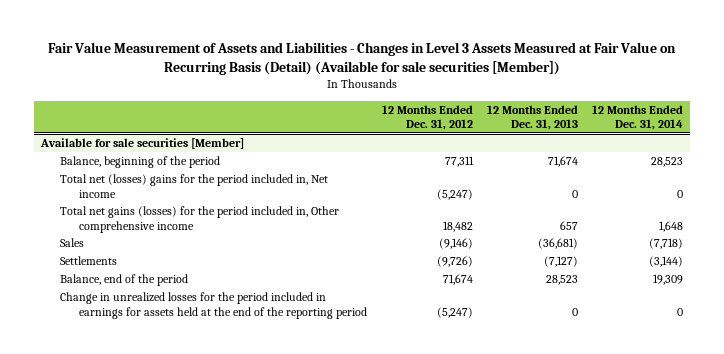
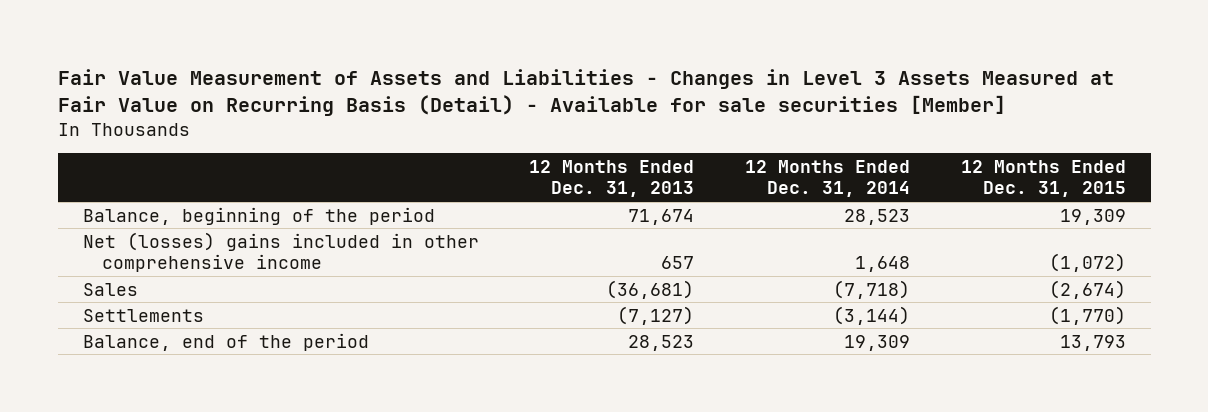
- Fair Value Measurement of Assets and Liabilities - Changes in Level 3 Assets Measured at Fair Value on Recurring Basis (Detail) (Available for sale securities [Member])
+ Fair Value Measurement of Assets and Liabilities - Changes in Level 3 Assets Measured at Fair Value on Recurring Basis (Detail) - Available for sale securities [Member]
- | 12 Months Ended Dec. 31, 2012 | 12 Months Ended Dec. 31, 2013 | 12 Months Ended Dec. 31, 2014
+ | 12 Months Ended Dec. 31, 2013 | 12 Months Ended Dec. 31, 2014 | 12 Months Ended Dec. 31, 2015
- Available for sale securities [Member]
- Total net (losses) gains for the period included in, Net income | (5,247) | 0 | 0
- Total net gains (losses) for the period included in, Other comprehensive income | 18,482 | 657 | 1,648
+ Net (losses) gains included in other comprehensive income | 657 | 1,648 | (1,072)
- Change in unrealized losses for the period included in earnings for assets held at the end of the reporting period | (5,247) | 0 | 0

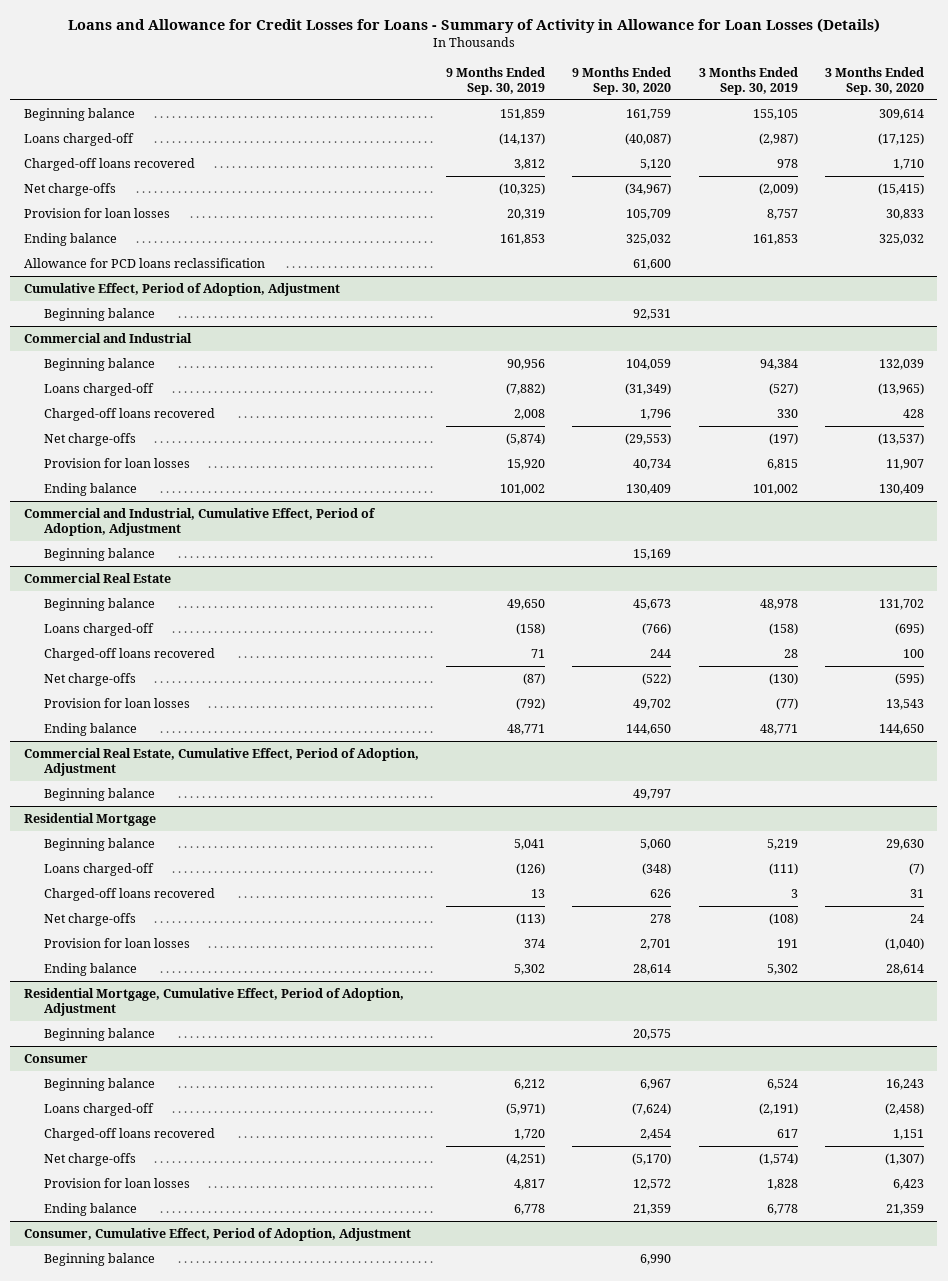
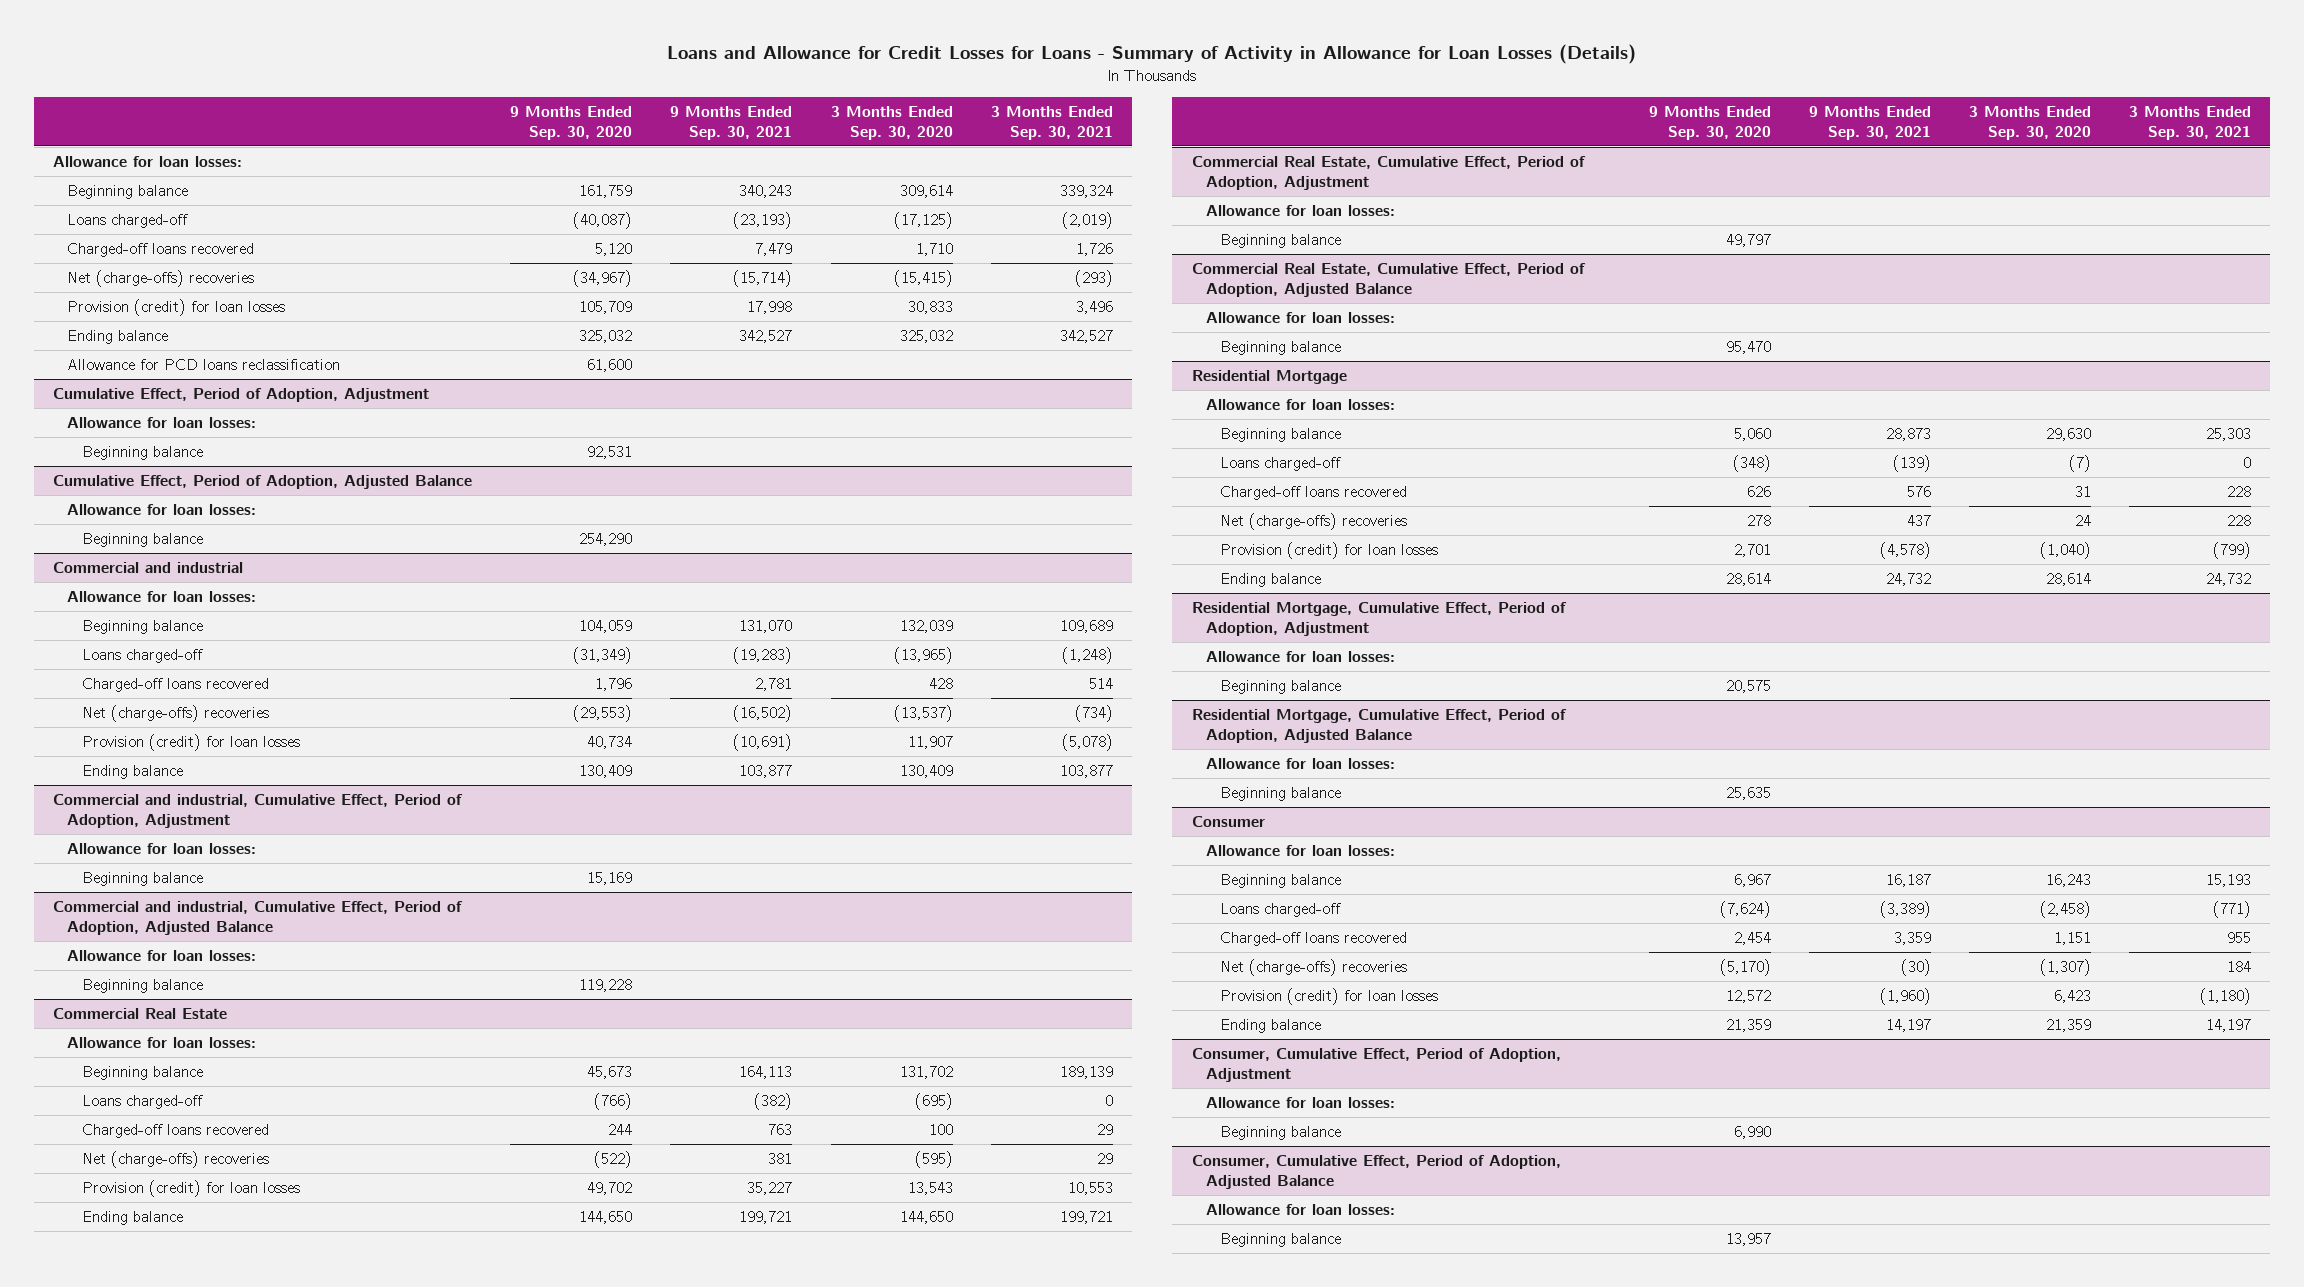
- | 9 Months Ended Sep. 30, 2019 | 9 Months Ended Sep. 30, 2020 | 3 Months Ended Sep. 30, 2019 | 3 Months Ended Sep. 30, 2020
+ | 9 Months Ended Sep. 30, 2020 | 9 Months Ended Sep. 30, 2021 | 3 Months Ended Sep. 30, 2020 | 3 Months Ended Sep. 30, 2021
+ Allowance for loan losses:
- Net charge-offs | (10,325) | (34,967) | (2,009) | (15,415)
- Provision for loan losses | 20,319 | 105,709 | 8,757 | 30,833
+ Net (charge-offs) recoveries | (34,967) | (15,714) | (15,415) | (293)
+ Provision (credit) for loan losses | 105,709 | 17,998 | 30,833 | 3,496
@ Cumulative Effect, Period of Adoption, Adjustment
+ Allowance for loan losses:
- Commercial and Industrial
+ Cumulative Effect, Period of Adoption, Adjusted Balance
+ Allowance for loan losses:
+ Beginning balance | 254,290 | | |
+ Commercial and industrial
+ Allowance for loan losses:
- Net charge-offs | (5,874) | (29,553) | (197) | (13,537)
- Provision for loan losses | 15,920 | 40,734 | 6,815 | 11,907
+ Net (charge-offs) recoveries | (29,553) | (16,502) | (13,537) | (734)
+ Provision (credit) for loan losses | 40,734 | (10,691) | 11,907 | (5,078)
- Commercial and Industrial, Cumulative Effect, Period of Adoption, Adjustment
+ Commercial and industrial, Cumulative Effect, Period of Adoption, Adjustment
+ Allowance for loan losses:
+ Commercial and industrial, Cumulative Effect, Period of Adoption, Adjusted Balance
+ Allowance for loan losses:
+ Beginning balance | 119,228 | | |
@ Commercial Real Estate
+ Allowance for loan losses:
- Net charge-offs | (87) | (522) | (130) | (595)
- Provision for loan losses | (792) | 49,702 | (77) | 13,543
+ Net (charge-offs) recoveries | (522) | 381 | (595) | 29
+ Provision (credit) for loan losses | 49,702 | 35,227 | 13,543 | 10,553
@ Commercial Real Estate, Cumulative Effect, Period of Adoption, Adjustment
+ Allowance for loan losses:
+ Commercial Real Estate, Cumulative Effect, Period of Adoption, Adjusted Balance
+ Allowance for loan losses:
+ Beginning balance | 95,470 | | |
@ Residential Mortgage
+ Allowance for loan losses:
- Net charge-offs | (113) | 278 | (108) | 24
- Provision for loan losses | 374 | 2,701 | 191 | (1,040)
+ Net (charge-offs) recoveries | 278 | 437 | 24 | 228
+ Provision (credit) for loan losses | 2,701 | (4,578) | (1,040) | (799)
@ Residential Mortgage, Cumulative Effect, Period of Adoption, Adjustment
+ Allowance for loan losses:
+ Residential Mortgage, Cumulative Effect, Period of Adoption, Adjusted Balance
+ Allowance for loan losses:
+ Beginning balance | 25,635 | | |
@ Consumer
+ Allowance for loan losses:
- Net charge-offs | (4,251) | (5,170) | (1,574) | (1,307)
- Provision for loan losses | 4,817 | 12,572 | 1,828 | 6,423
+ Net (charge-offs) recoveries | (5,170) | (30) | (1,307) | 184
+ Provision (credit) for loan losses | 12,572 | (1,960) | 6,423 | (1,180)
@ Consumer, Cumulative Effect, Period of Adoption, Adjustment
+ Allowance for loan losses:
+ Consumer, Cumulative Effect, Period of Adoption, Adjusted Balance
+ Allowance for loan losses:
+ Beginning balance | 13,957 | | |

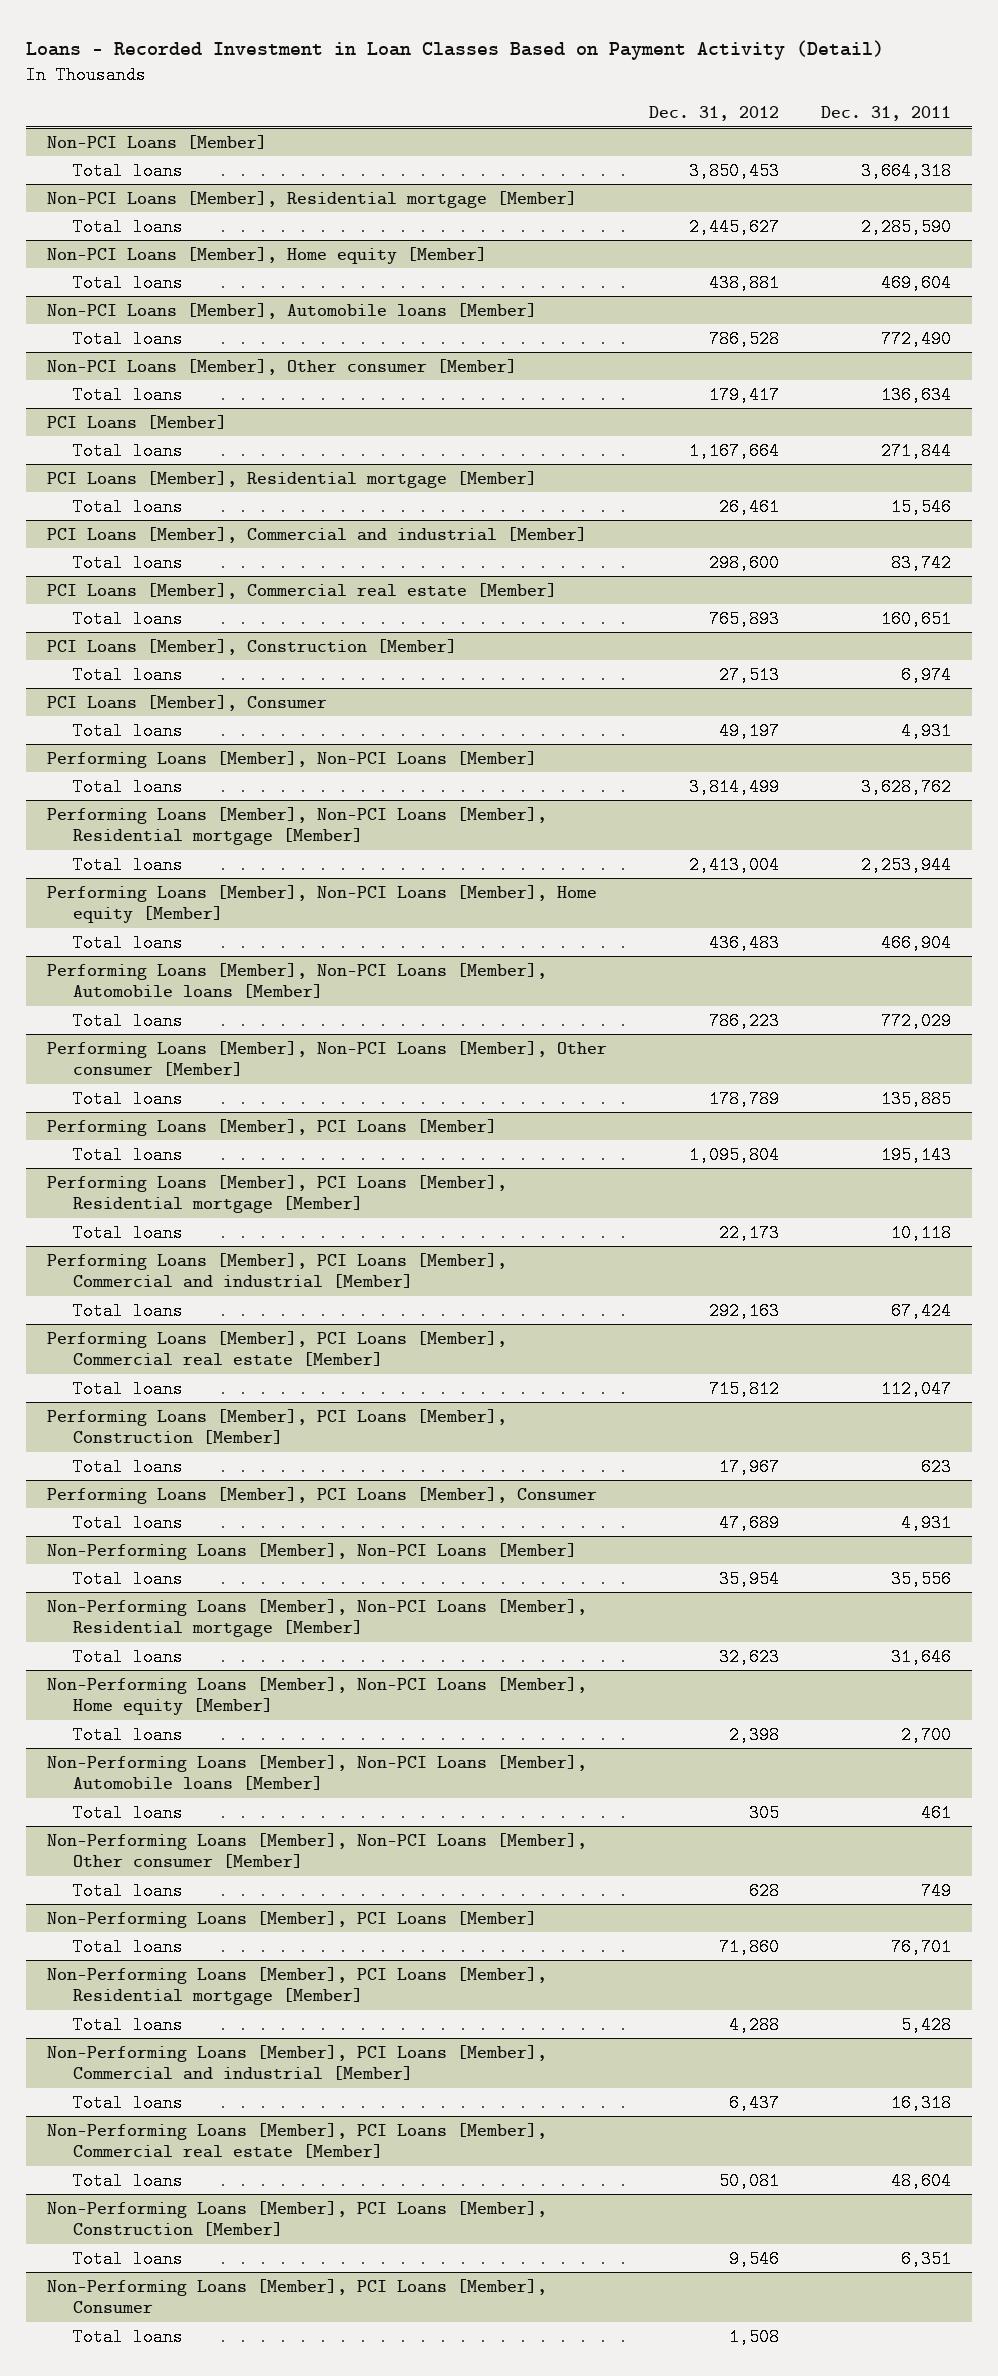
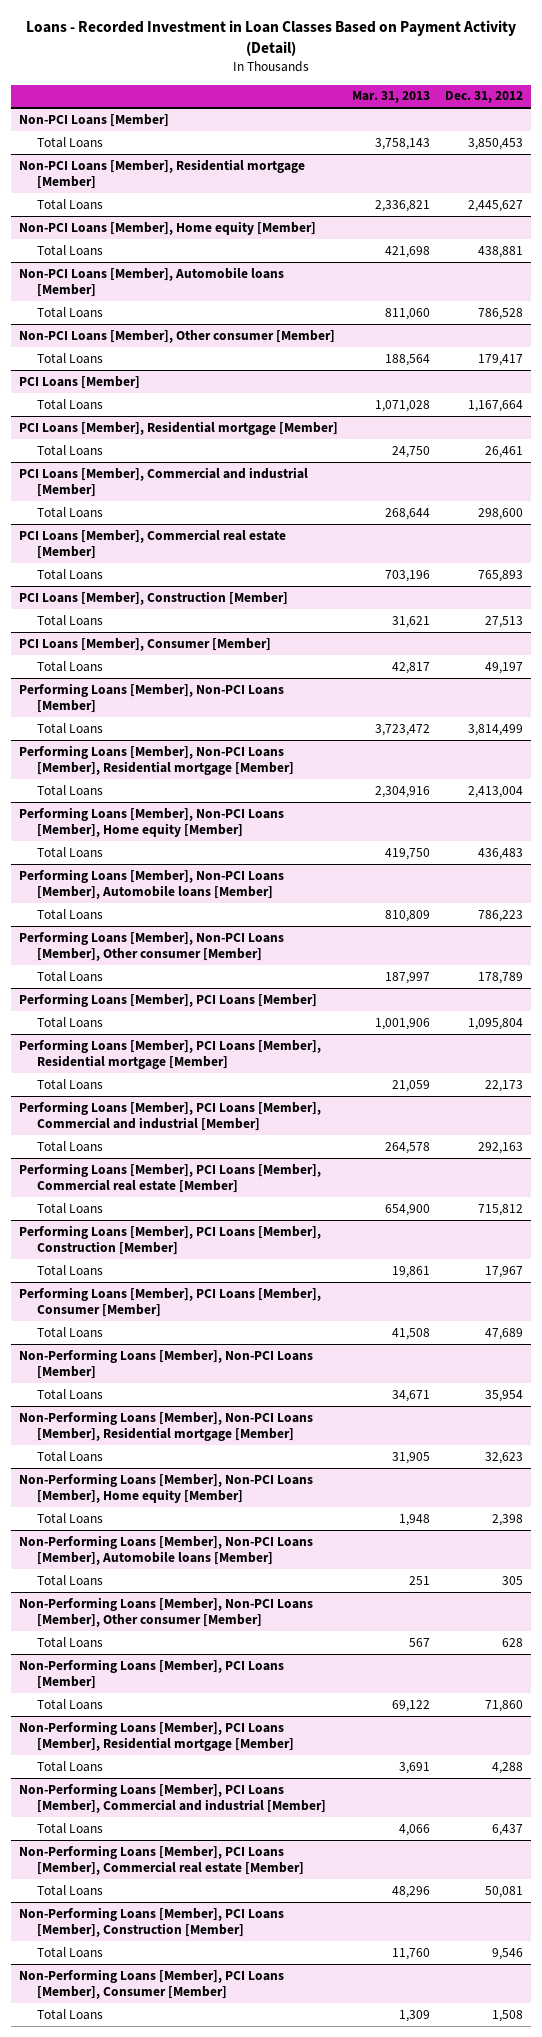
- | Dec. 31, 2012 | Dec. 31, 2011
+ | Mar. 31, 2013 | Dec. 31, 2012
@ Non-PCI Loans [Member]
- Total loans | 3,850,453 | 3,664,318
+ Total Loans | 3,758,143 | 3,850,453
@ Non-PCI Loans [Member], Residential mortgage [Member]
- Total loans | 2,445,627 | 2,285,590
+ Total Loans | 2,336,821 | 2,445,627
@ Non-PCI Loans [Member], Home equity [Member]
- Total loans | 438,881 | 469,604
+ Total Loans | 421,698 | 438,881
@ Non-PCI Loans [Member], Automobile loans [Member]
- Total loans | 786,528 | 772,490
+ Total Loans | 811,060 | 786,528
@ Non-PCI Loans [Member], Other consumer [Member]
- Total loans | 179,417 | 136,634
+ Total Loans | 188,564 | 179,417
@ PCI Loans [Member]
- Total loans | 1,167,664 | 271,844
+ Total Loans | 1,071,028 | 1,167,664
@ PCI Loans [Member], Residential mortgage [Member]
- Total loans | 26,461 | 15,546
+ Total Loans | 24,750 | 26,461
@ PCI Loans [Member], Commercial and industrial [Member]
- Total loans | 298,600 | 83,742
+ Total Loans | 268,644 | 298,600
@ PCI Loans [Member], Commercial real estate [Member]
- Total loans | 765,893 | 160,651
+ Total Loans | 703,196 | 765,893
@ PCI Loans [Member], Construction [Member]
- Total loans | 27,513 | 6,974
- PCI Loans [Member], Consumer
- Total loans | 49,197 | 4,931
@ PCI Loans [Member], Construction [Member]
+ Total Loans | 31,621 | 27,513
+ PCI Loans [Member], Consumer [Member]
+ Total Loans | 42,817 | 49,197
@ Performing Loans [Member], Non-PCI Loans [Member]
- Total loans | 3,814,499 | 3,628,762
+ Total Loans | 3,723,472 | 3,814,499
@ Performing Loans [Member], Non-PCI Loans [Member], Residential mortgage [Member]
- Total loans | 2,413,004 | 2,253,944
+ Total Loans | 2,304,916 | 2,413,004
@ Performing Loans [Member], Non-PCI Loans [Member], Home equity [Member]
- Total loans | 436,483 | 466,904
+ Total Loans | 419,750 | 436,483
@ Performing Loans [Member], Non-PCI Loans [Member], Automobile loans [Member]
- Total loans | 786,223 | 772,029
+ Total Loans | 810,809 | 786,223
@ Performing Loans [Member], Non-PCI Loans [Member], Other consumer [Member]
- Total loans | 178,789 | 135,885
+ Total Loans | 187,997 | 178,789
@ Performing Loans [Member], PCI Loans [Member]
- Total loans | 1,095,804 | 195,143
+ Total Loans | 1,001,906 | 1,095,804
@ Performing Loans [Member], PCI Loans [Member], Residential mortgage [Member]
- Total loans | 22,173 | 10,118
+ Total Loans | 21,059 | 22,173
@ Performing Loans [Member], PCI Loans [Member], Commercial and industrial [Member]
- Total loans | 292,163 | 67,424
+ Total Loans | 264,578 | 292,163
@ Performing Loans [Member], PCI Loans [Member], Commercial real estate [Member]
- Total loans | 715,812 | 112,047
+ Total Loans | 654,900 | 715,812
@ Performing Loans [Member], PCI Loans [Member], Construction [Member]
- Total loans | 17,967 | 623
- Performing Loans [Member], PCI Loans [Member], Consumer
- Total loans | 47,689 | 4,931
@ Performing Loans [Member], PCI Loans [Member], Construction [Member]
+ Total Loans | 19,861 | 17,967
+ Performing Loans [Member], PCI Loans [Member], Consumer [Member]
+ Total Loans | 41,508 | 47,689
@ Non-Performing Loans [Member], Non-PCI Loans [Member]
- Total loans | 35,954 | 35,556
+ Total Loans | 34,671 | 35,954
@ Non-Performing Loans [Member], Non-PCI Loans [Member], Residential mortgage [Member]
- Total loans | 32,623 | 31,646
+ Total Loans | 31,905 | 32,623
@ Non-Performing Loans [Member], Non-PCI Loans [Member], Home equity [Member]
- Total loans | 2,398 | 2,700
+ Total Loans | 1,948 | 2,398
@ Non-Performing Loans [Member], Non-PCI Loans [Member], Automobile loans [Member]
- Total loans | 305 | 461
+ Total Loans | 251 | 305
@ Non-Performing Loans [Member], Non-PCI Loans [Member], Other consumer [Member]
- Total loans | 628 | 749
+ Total Loans | 567 | 628
@ Non-Performing Loans [Member], PCI Loans [Member]
- Total loans | 71,860 | 76,701
+ Total Loans | 69,122 | 71,860
@ Non-Performing Loans [Member], PCI Loans [Member], Residential mortgage [Member]
- Total loans | 4,288 | 5,428
+ Total Loans | 3,691 | 4,288
@ Non-Performing Loans [Member], PCI Loans [Member], Commercial and industrial [Member]
- Total loans | 6,437 | 16,318
+ Total Loans | 4,066 | 6,437
@ Non-Performing Loans [Member], PCI Loans [Member], Commercial real estate [Member]
- Total loans | 50,081 | 48,604
+ Total Loans | 48,296 | 50,081
@ Non-Performing Loans [Member], PCI Loans [Member], Construction [Member]
- Total loans | 9,546 | 6,351
- Non-Performing Loans [Member], PCI Loans [Member], Consumer
- Total loans | 1,508 |
@ Non-Performing Loans [Member], PCI Loans [Member], Construction [Member]
+ Total Loans | 11,760 | 9,546
+ Non-Performing Loans [Member], PCI Loans [Member], Consumer [Member]
+ Total Loans | 1,309 | 1,508

